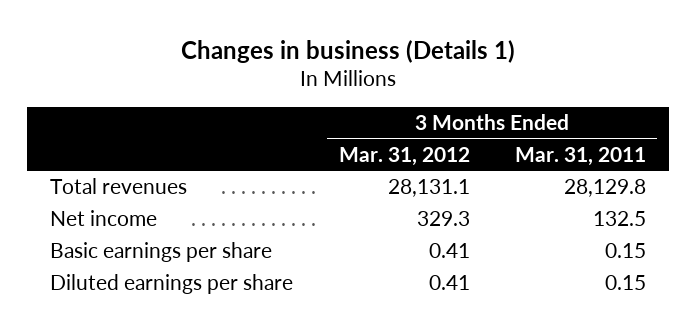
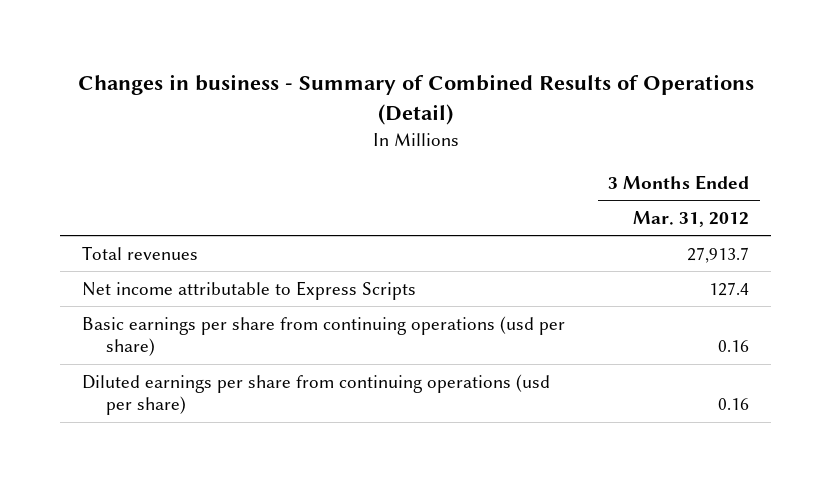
- Changes in business (Details 1)
+ Changes in business - Summary of Combined Results of Operations (Detail)
- | 3 Months Ended Mar. 31, 2012 | 3 Months Ended Mar. 31, 2011
+ | 3 Months Ended Mar. 31, 2012
- Total revenues | 28,131.1 | 28,129.8
- Net income | 329.3 | 132.5
- Basic earnings per share | 0.41 | 0.15
- Diluted earnings per share | 0.41 | 0.15
+ Total revenues | 27,913.7
+ Net income attributable to Express Scripts | 127.4
+ Basic earnings per share from continuing operations (usd per share) | 0.16
+ Diluted earnings per share from continuing operations (usd per share) | 0.16

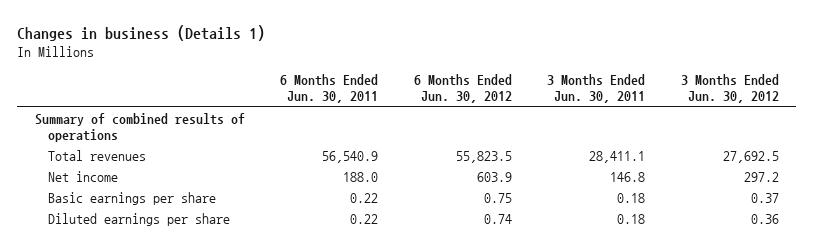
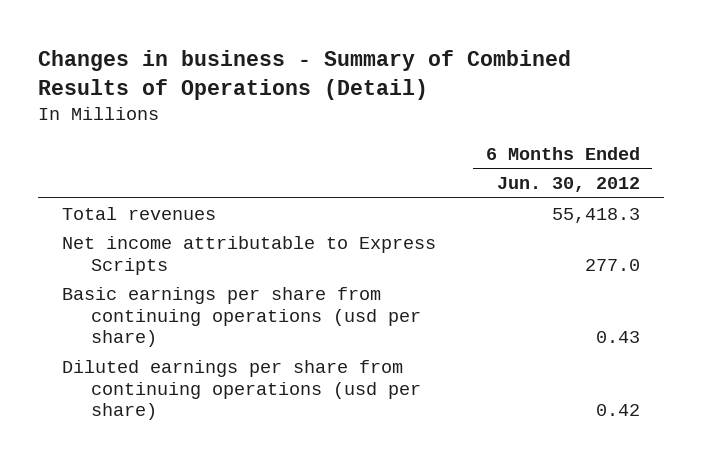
- Changes in business (Details 1)
+ Changes in business - Summary of Combined Results of Operations (Detail)
- | 6 Months Ended Jun. 30, 2011 | 6 Months Ended Jun. 30, 2012 | 3 Months Ended Jun. 30, 2011 | 3 Months Ended Jun. 30, 2012
+ | 6 Months Ended Jun. 30, 2012
- Summary of combined results of operations
- Total revenues | 56,540.9 | 55,823.5 | 28,411.1 | 27,692.5
- Net income | 188.0 | 603.9 | 146.8 | 297.2
- Basic earnings per share | 0.22 | 0.75 | 0.18 | 0.37
- Diluted earnings per share | 0.22 | 0.74 | 0.18 | 0.36
+ Total revenues | 55,418.3
+ Net income attributable to Express Scripts | 277.0
+ Basic earnings per share from continuing operations (usd per share) | 0.43
+ Diluted earnings per share from continuing operations (usd per share) | 0.42

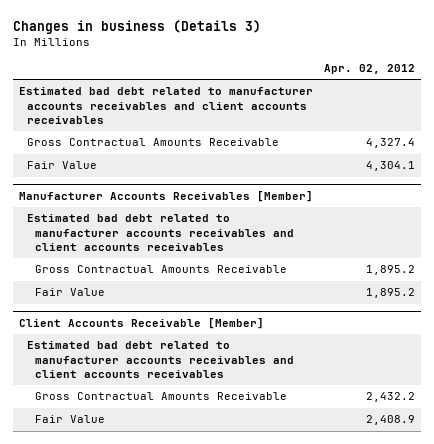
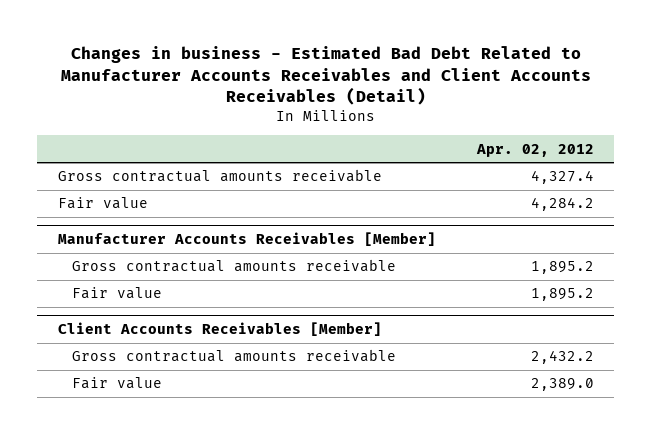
- Changes in business (Details 3)
+ Changes in business - Estimated Bad Debt Related to Manufacturer Accounts Receivables and Client Accounts Receivables (Detail)
- Estimated bad debt related to manufacturer accounts receivables and client accounts receivables
- Gross Contractual Amounts Receivable | 4,327.4
- Fair Value | 4,304.1
+ Gross contractual amounts receivable | 4,327.4
+ Fair value | 4,284.2
@ Manufacturer Accounts Receivables [Member]
- Estimated bad debt related to manufacturer accounts receivables and client accounts receivables
- Gross Contractual Amounts Receivable | 1,895.2
- Fair Value | 1,895.2
- Client Accounts Receivable [Member]
- Estimated bad debt related to manufacturer accounts receivables and client accounts receivables
- Gross Contractual Amounts Receivable | 2,432.2
- Fair Value | 2,408.9
@ Manufacturer Accounts Receivables [Member]
+ Gross contractual amounts receivable | 1,895.2
+ Fair value | 1,895.2
+ Client Accounts Receivables [Member]
+ Gross contractual amounts receivable | 2,432.2
+ Fair value | 2,389.0

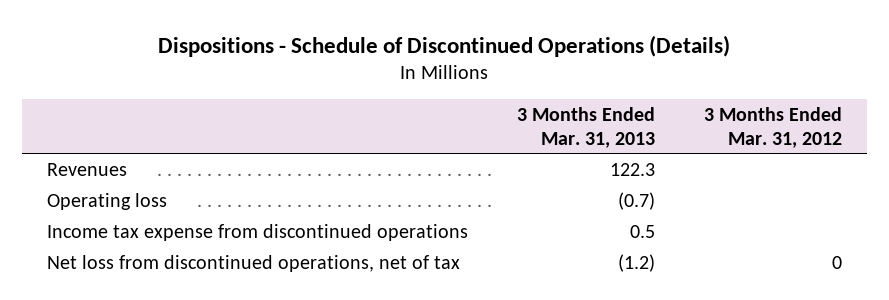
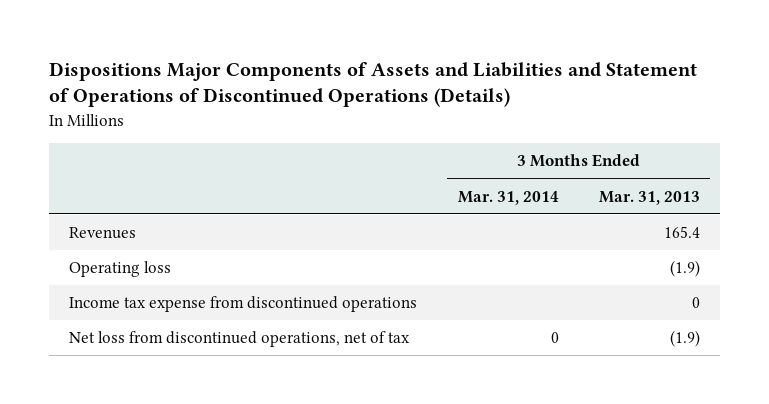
- Dispositions - Schedule of Discontinued Operations (Details)
+ Dispositions Major Components of Assets and Liabilities and Statement of Operations of Discontinued Operations (Details)
- | 3 Months Ended Mar. 31, 2013 | 3 Months Ended Mar. 31, 2012
+ | 3 Months Ended Mar. 31, 2014 | 3 Months Ended Mar. 31, 2013
- Revenues | 122.3 |
- Operating loss | (0.7) |
- Income tax expense from discontinued operations | 0.5 |
- Net loss from discontinued operations, net of tax | (1.2) | 0
+ Revenues | | 165.4
+ Operating loss | | (1.9)
+ Income tax expense from discontinued operations | | 0
+ Net loss from discontinued operations, net of tax | 0 | (1.9)

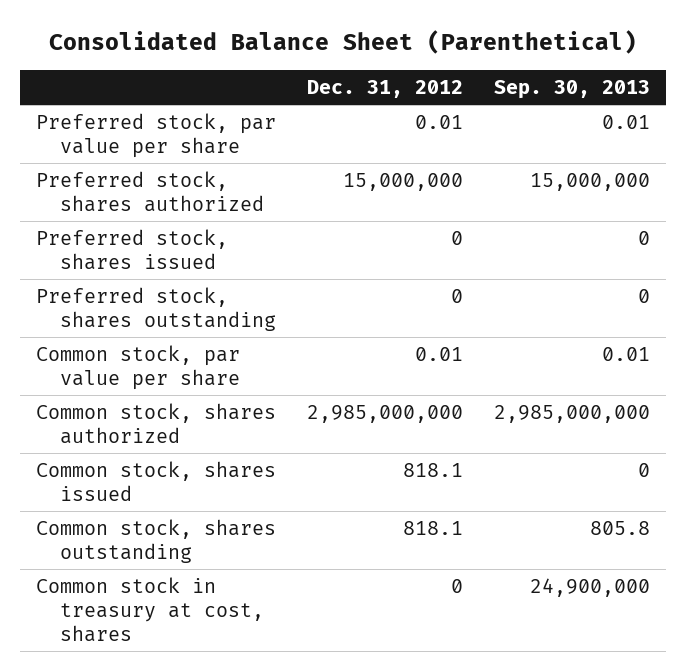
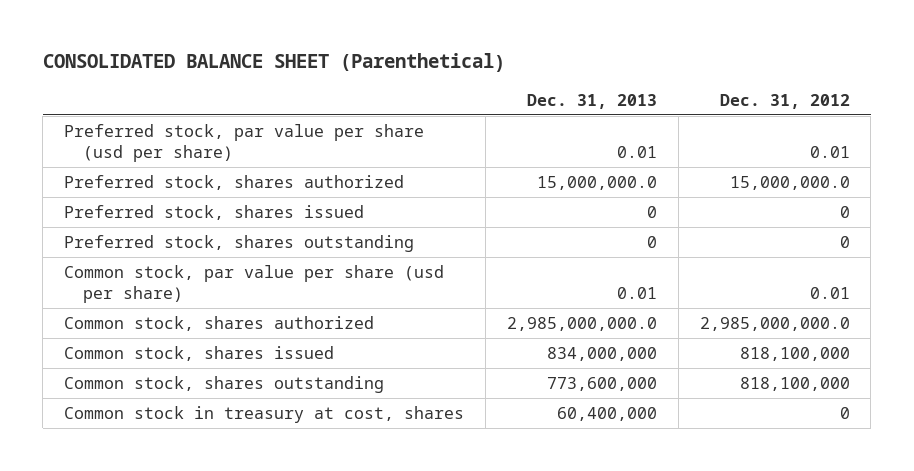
- Consolidated Balance Sheet (Parenthetical)
+ CONSOLIDATED BALANCE SHEET (Parenthetical)
- | Dec. 31, 2012 | Sep. 30, 2013
+ | Dec. 31, 2013 | Dec. 31, 2012
- Preferred stock, par value per share | 0.01 | 0.01
- Preferred stock, shares authorized | 15,000,000 | 15,000,000
+ Preferred stock, par value per share (usd per share) | 0.01 | 0.01
+ Preferred stock, shares authorized | 15,000,000.0 | 15,000,000.0
- Common stock, par value per share | 0.01 | 0.01
- Common stock, shares authorized | 2,985,000,000 | 2,985,000,000
- Common stock, shares issued | 818.1 | 0
- Common stock, shares outstanding | 818.1 | 805.8
+ Common stock, par value per share (usd per share) | 0.01 | 0.01
+ Common stock, shares authorized | 2,985,000,000.0 | 2,985,000,000.0
+ Common stock, shares issued | 834,000,000 | 818,100,000
+ Common stock, shares outstanding | 773,600,000 | 818,100,000

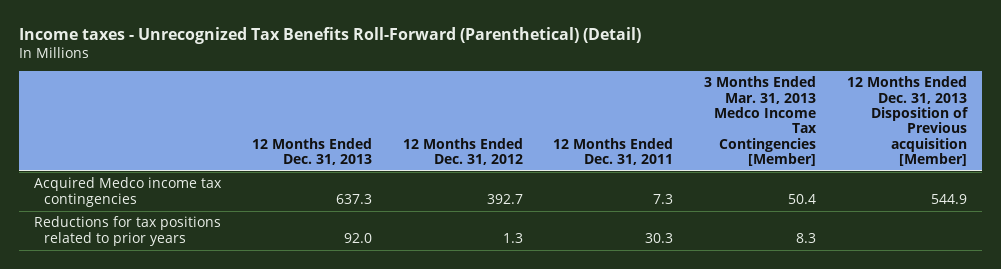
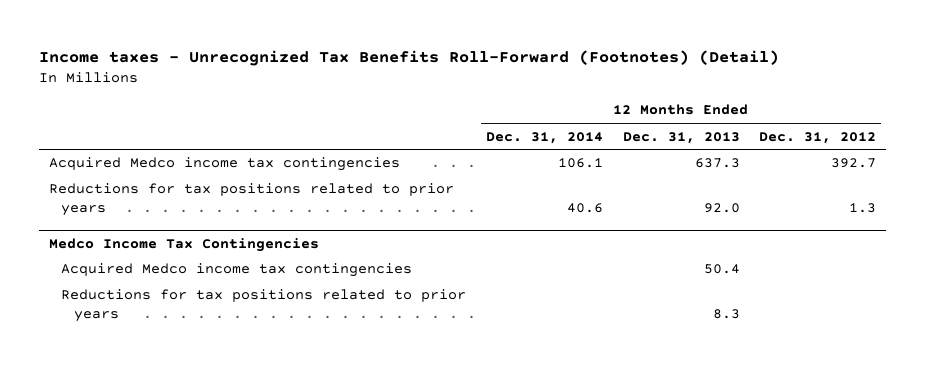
- Income taxes - Unrecognized Tax Benefits Roll-Forward (Parenthetical) (Detail)
+ Income taxes - Unrecognized Tax Benefits Roll-Forward (Footnotes) (Detail)
- | 12 Months Ended Dec. 31, 2013 | 12 Months Ended Dec. 31, 2012 | 12 Months Ended Dec. 31, 2011 | 3 Months Ended Mar. 31, 2013 Medco Income Tax Contingencies [Member] | 12 Months Ended Dec. 31, 2013 Disposition of Previous acquisition [Member]
+ | 12 Months Ended Dec. 31, 2014 | 12 Months Ended Dec. 31, 2013 | 12 Months Ended Dec. 31, 2012
+ Medco Income Tax Contingencies
+ Acquired Medco income tax contingencies | | 50.4 |
+ Reductions for tax positions related to prior years | | 8.3 |

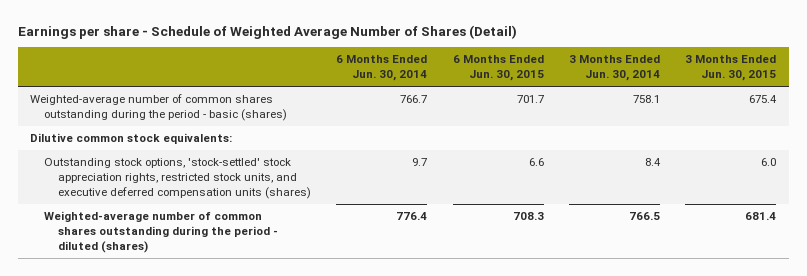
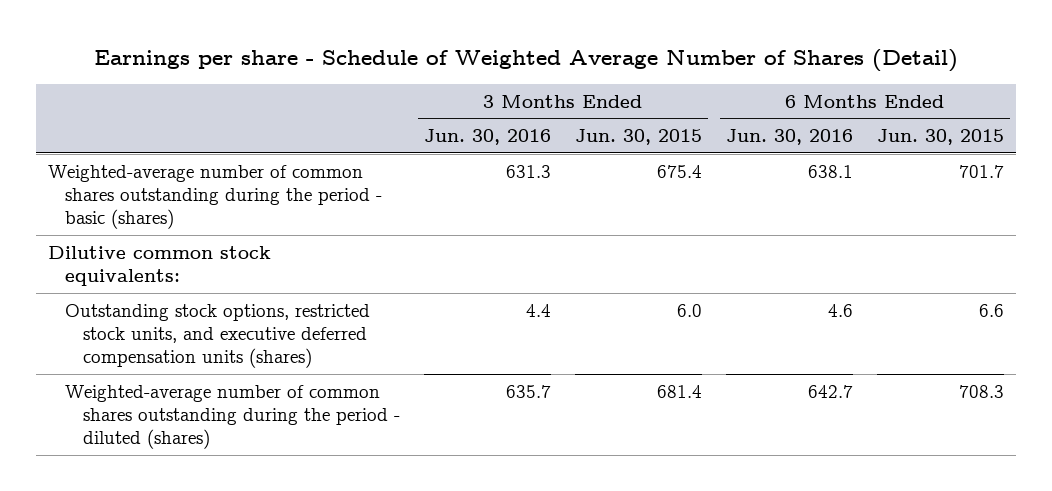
- | 6 Months Ended Jun. 30, 2014 | 6 Months Ended Jun. 30, 2015 | 3 Months Ended Jun. 30, 2014 | 3 Months Ended Jun. 30, 2015
+ | 3 Months Ended Jun. 30, 2016 | 3 Months Ended Jun. 30, 2015 | 6 Months Ended Jun. 30, 2016 | 6 Months Ended Jun. 30, 2015
- Outstanding stock options, 'stock-settled' stock appreciation rights, restricted stock units, and executive deferred compensation units (shares) | 9.7 | 6.6 | 8.4 | 6.0
+ Outstanding stock options, restricted stock units, and executive deferred compensation units (shares) | 4.4 | 6.0 | 4.6 | 6.6

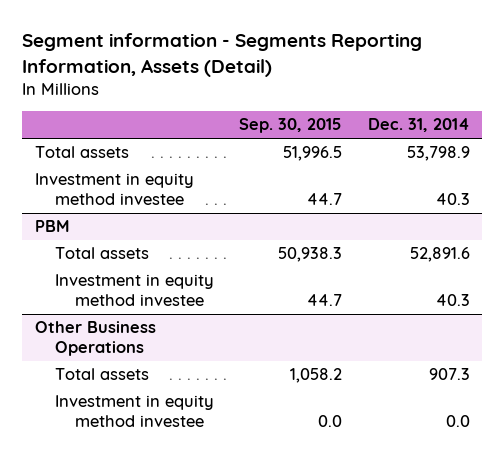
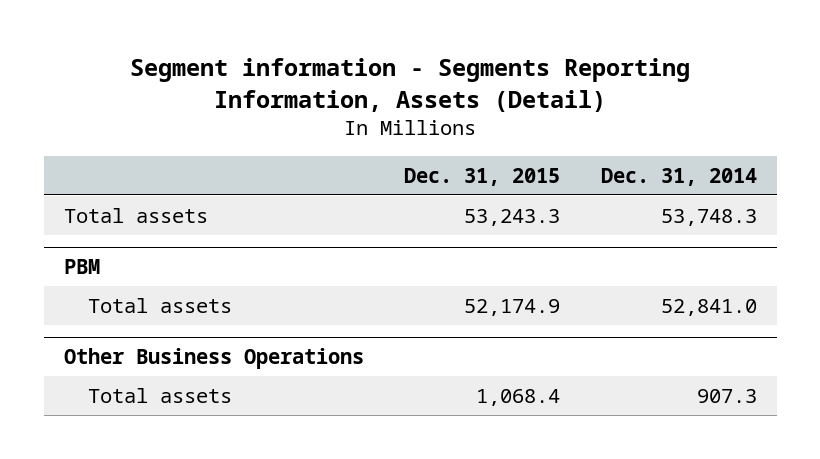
- | Sep. 30, 2015 | Dec. 31, 2014
+ | Dec. 31, 2015 | Dec. 31, 2014
- Total assets | 51,996.5 | 53,798.9
- Investment in equity method investee | 44.7 | 40.3
+ Total assets | 53,243.3 | 53,748.3
@ PBM
- Total assets | 50,938.3 | 52,891.6
- Investment in equity method investee | 44.7 | 40.3
+ Total assets | 52,174.9 | 52,841.0
@ Other Business Operations
- Investment in equity method investee | 0.0 | 0.0

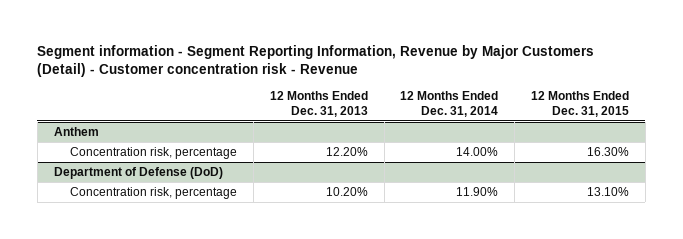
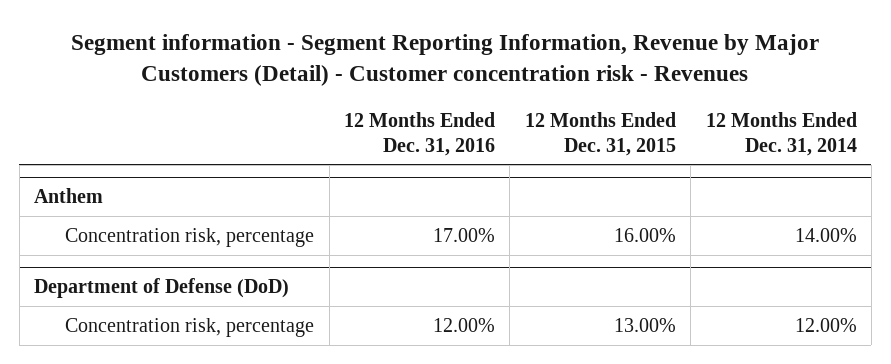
- Segment information - Segment Reporting Information, Revenue by Major Customers (Detail) - Customer concentration risk - Revenue
+ Segment information - Segment Reporting Information, Revenue by Major Customers (Detail) - Customer concentration risk - Revenues
- | 12 Months Ended Dec. 31, 2013 | 12 Months Ended Dec. 31, 2014 | 12 Months Ended Dec. 31, 2015
+ | 12 Months Ended Dec. 31, 2016 | 12 Months Ended Dec. 31, 2015 | 12 Months Ended Dec. 31, 2014
@ Anthem
- Concentration risk, percentage | 12.20% | 14.00% | 16.30%
+ Concentration risk, percentage | 17.00% | 16.00% | 14.00%
@ Department of Defense (DoD)
- Concentration risk, percentage | 10.20% | 11.90% | 13.10%
+ Concentration risk, percentage | 12.00% | 13.00% | 12.00%

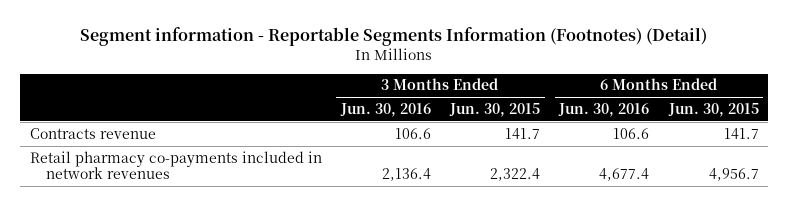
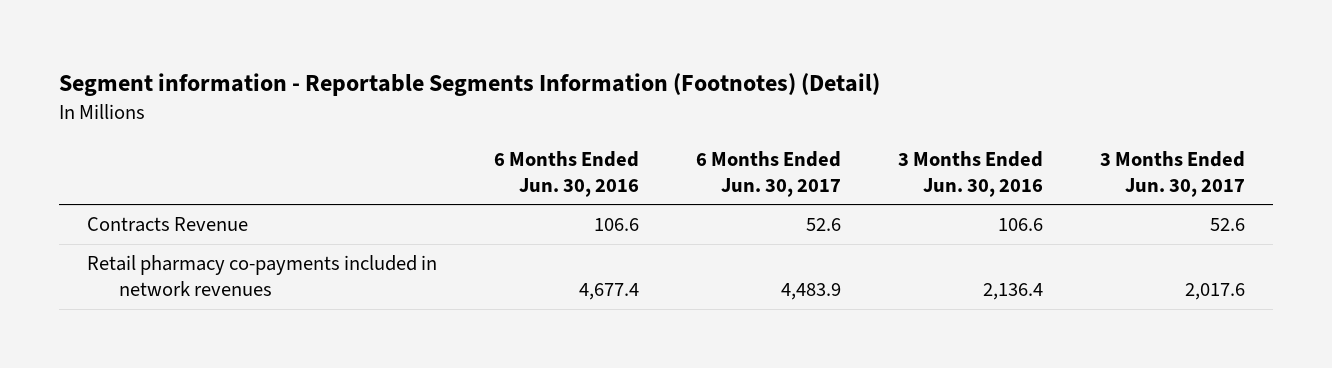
- | 3 Months Ended Jun. 30, 2016 | 3 Months Ended Jun. 30, 2015 | 6 Months Ended Jun. 30, 2016 | 6 Months Ended Jun. 30, 2015
+ | 6 Months Ended Jun. 30, 2016 | 6 Months Ended Jun. 30, 2017 | 3 Months Ended Jun. 30, 2016 | 3 Months Ended Jun. 30, 2017
- Contracts revenue | 106.6 | 141.7 | 106.6 | 141.7
+ Contracts Revenue | 106.6 | 52.6 | 106.6 | 52.6

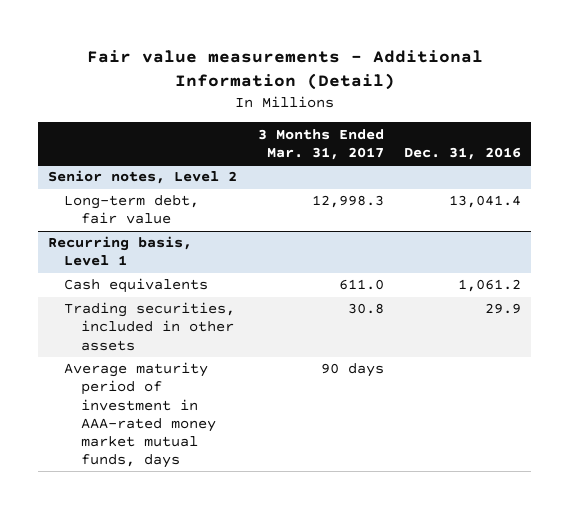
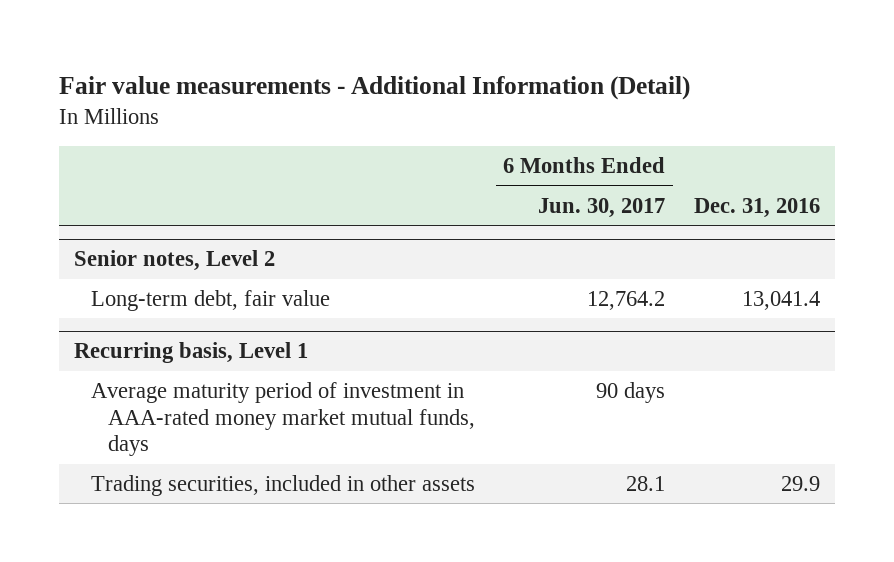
- | 3 Months Ended Mar. 31, 2017 | Dec. 31, 2016
+ | 6 Months Ended Jun. 30, 2017 | Dec. 31, 2016
@ Recurring basis, Level 1
- Cash equivalents | 611.0 | 1,061.2
moved down: Trading securities, included in other assets | 28.1 | 29.9

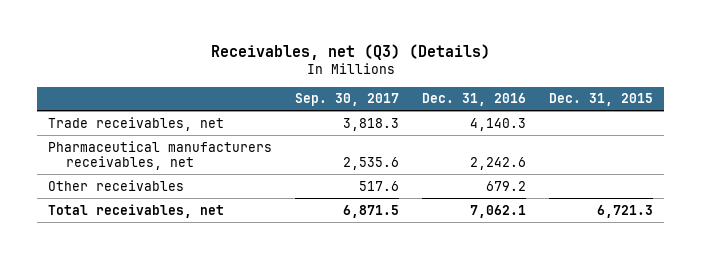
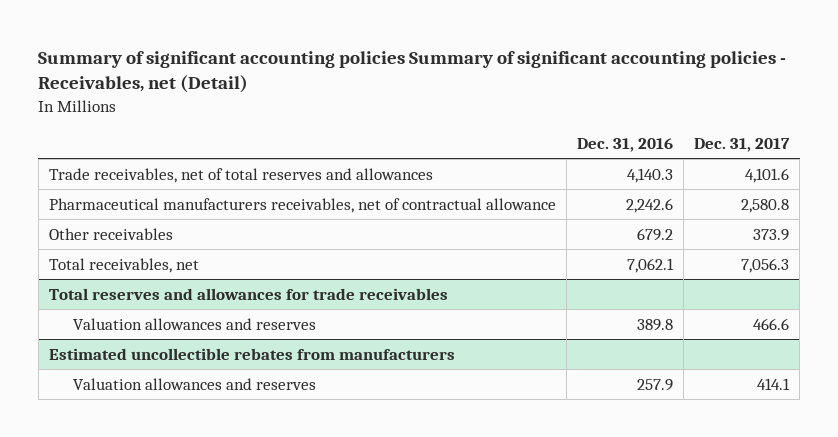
- Receivables, net (Q3) (Details)
+ Summary of significant accounting policies Summary of significant accounting policies - Receivables, net (Detail)
- | Sep. 30, 2017 | Dec. 31, 2016 | Dec. 31, 2015
+ | Dec. 31, 2016 | Dec. 31, 2017
- Trade receivables, net | 3,818.3 | 4,140.3 |
- Pharmaceutical manufacturers receivables, net | 2,535.6 | 2,242.6 |
+ Trade receivables, net of total reserves and allowances | 4,140.3 | 4,101.6
+ Pharmaceutical manufacturers receivables, net of contractual allowance | 2,242.6 | 2,580.8
+ Total reserves and allowances for trade receivables
+ Valuation allowances and reserves | 389.8 | 466.6
+ Estimated uncollectible rebates from manufacturers
+ Valuation allowances and reserves | 257.9 | 414.1

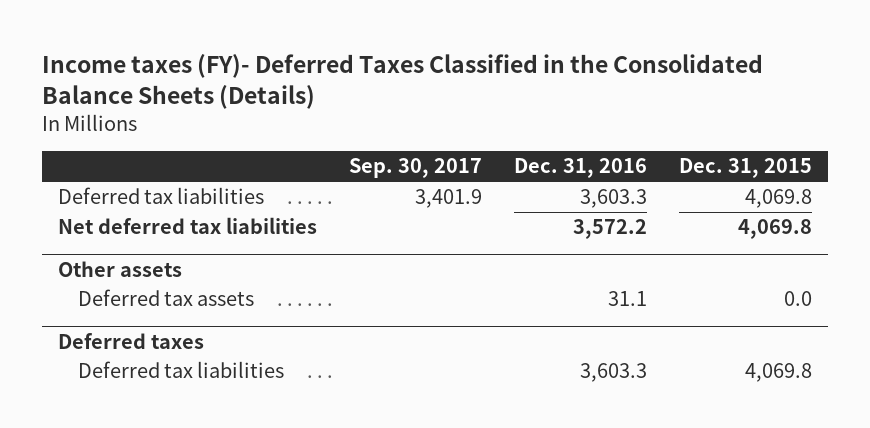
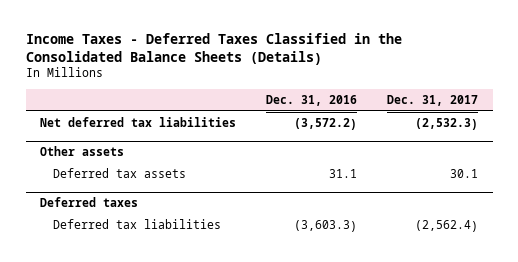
- Income taxes (FY)- Deferred Taxes Classified in the Consolidated Balance Sheets (Details)
+ Income Taxes - Deferred Taxes Classified in the Consolidated Balance Sheets (Details)
- | Sep. 30, 2017 | Dec. 31, 2016 | Dec. 31, 2015
+ | Dec. 31, 2016 | Dec. 31, 2017
- Deferred tax liabilities | 3,401.9 | 3,603.3 | 4,069.8
- Net deferred tax liabilities | | 3,572.2 | 4,069.8
+ Net deferred tax liabilities | (3,572.2) | (2,532.3)
@ Deferred taxes
- Deferred tax liabilities | | 3,603.3 | 4,069.8
+ Deferred tax liabilities | (3,603.3) | (2,562.4)

